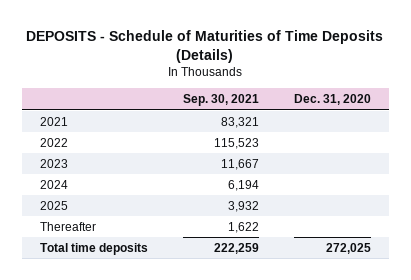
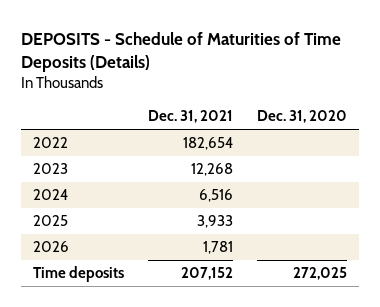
- | Sep. 30, 2021 | Dec. 31, 2020
+ | Dec. 31, 2021 | Dec. 31, 2020
- 2021 | 83,321 |
- Thereafter | 1,622 |
- Total time deposits | 222,259 | 272,025
+ 2026 | 1,781 |
+ Time deposits | 207,152 | 272,025

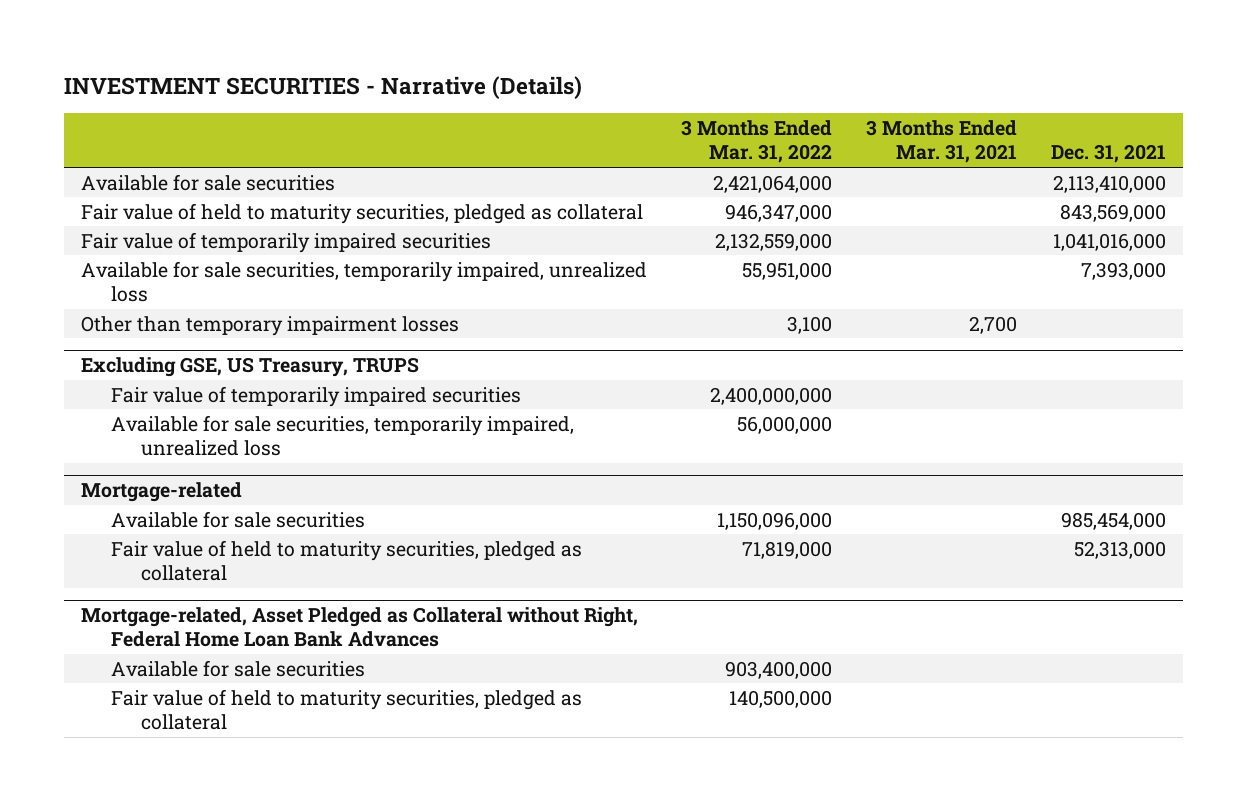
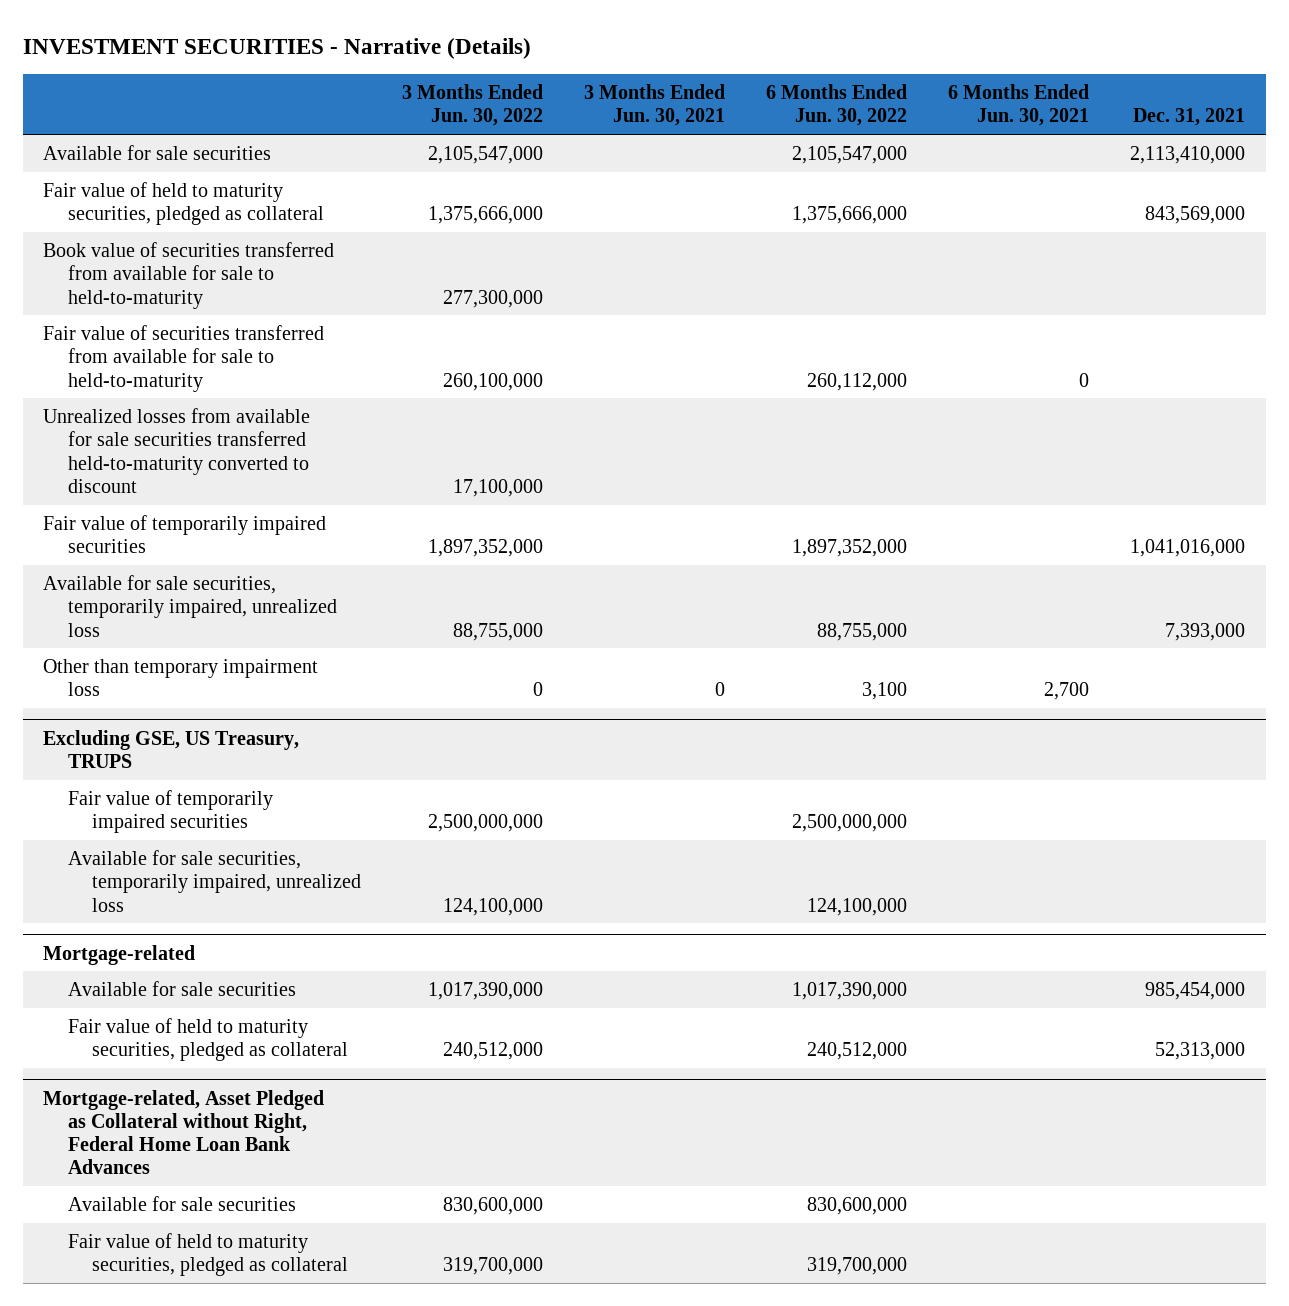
- | 3 Months Ended Mar. 31, 2022 | 3 Months Ended Mar. 31, 2021 | Dec. 31, 2021
+ | 3 Months Ended Jun. 30, 2022 | 3 Months Ended Jun. 30, 2021 | 6 Months Ended Jun. 30, 2022 | 6 Months Ended Jun. 30, 2021 | Dec. 31, 2021
+ Book value of securities transferred from available for sale to held-to-maturity | 277,300,000 | | | |
+ Fair value of securities transferred from available for sale to held-to-maturity | 260,100,000 | | 260,112,000 | 0 |
+ Unrealized losses from available for sale securities transferred held-to-maturity converted to discount | 17,100,000 | | | |
- Other than temporary impairment losses | 3,100 | 2,700 |
+ Other than temporary impairment loss | 0 | 0 | 3,100 | 2,700 |

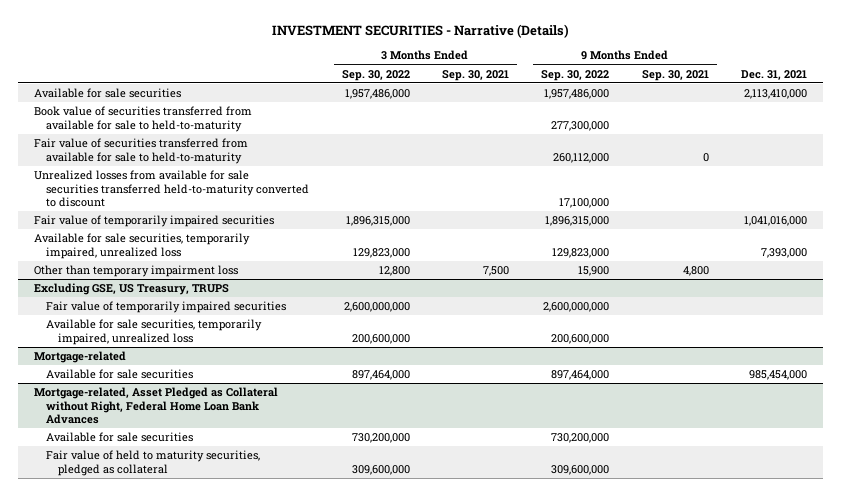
- | 3 Months Ended Jun. 30, 2022 | 3 Months Ended Jun. 30, 2021 | 6 Months Ended Jun. 30, 2022 | 6 Months Ended Jun. 30, 2021 | Dec. 31, 2021
+ | 3 Months Ended Sep. 30, 2022 | 3 Months Ended Sep. 30, 2021 | 9 Months Ended Sep. 30, 2022 | 9 Months Ended Sep. 30, 2021 | Dec. 31, 2021
- Fair value of held to maturity securities, pledged as collateral | 1,375,666,000 | | 1,375,666,000 | | 843,569,000
@ Mortgage-related
- Fair value of held to maturity securities, pledged as collateral | 240,512,000 | | 240,512,000 | | 52,313,000

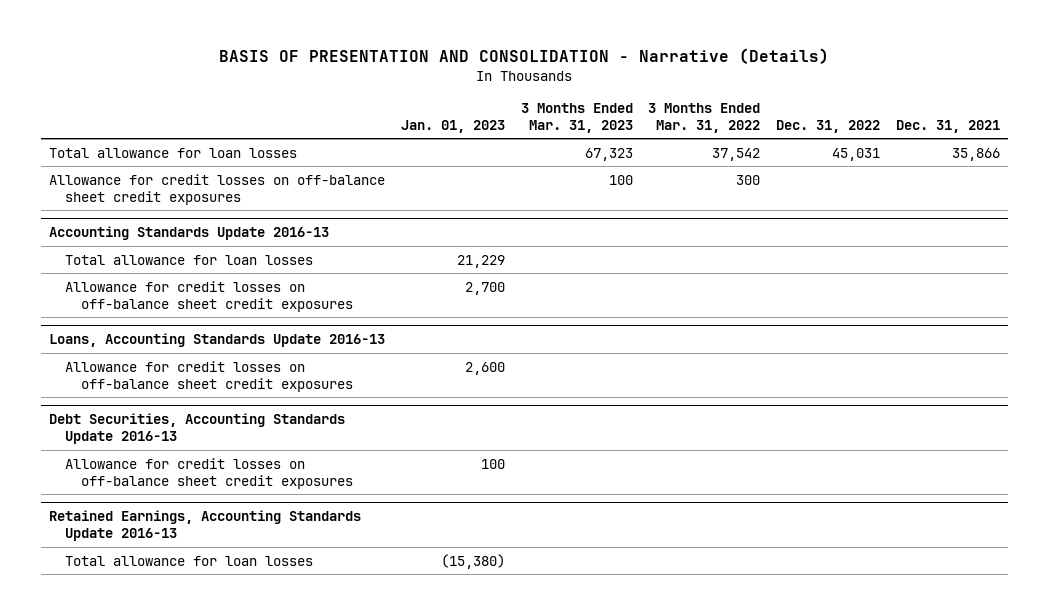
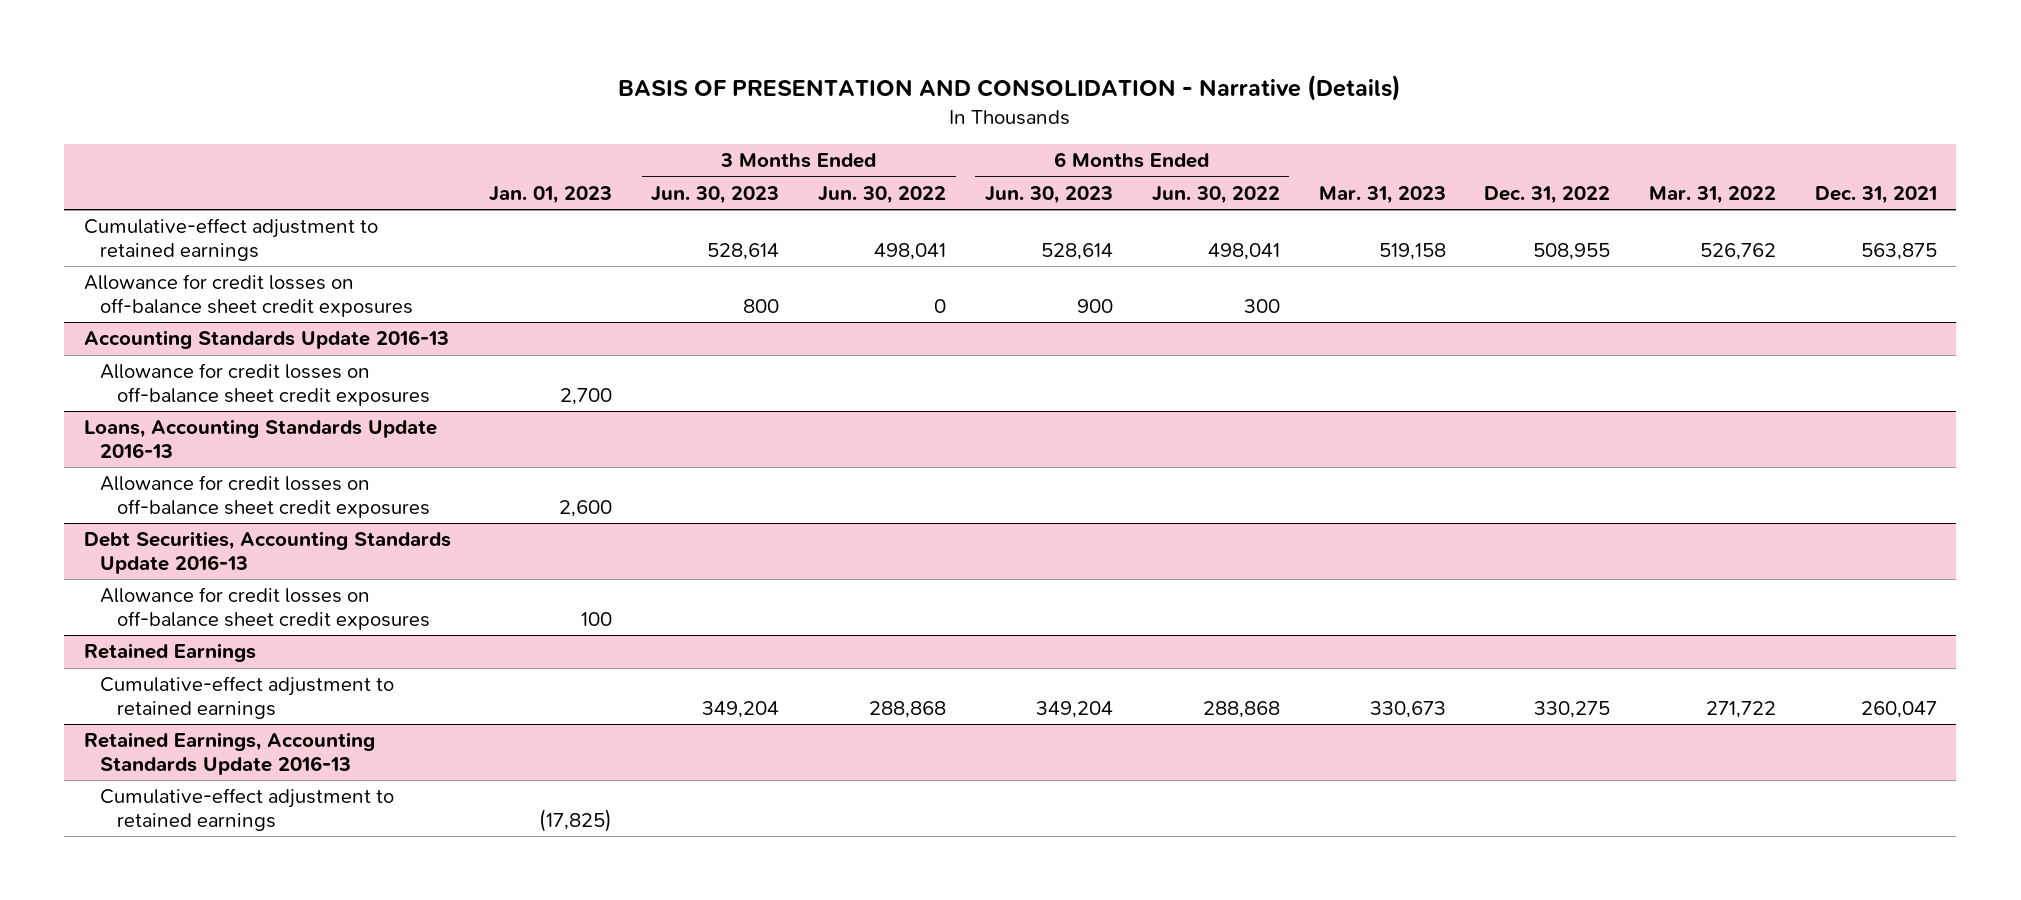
- | Jan. 01, 2023 | 3 Months Ended Mar. 31, 2023 | 3 Months Ended Mar. 31, 2022 | Dec. 31, 2022 | Dec. 31, 2021
+ | Jan. 01, 2023 | 3 Months Ended Jun. 30, 2023 | 3 Months Ended Jun. 30, 2022 | 6 Months Ended Jun. 30, 2023 | 6 Months Ended Jun. 30, 2022 | Mar. 31, 2023 | Dec. 31, 2022 | Mar. 31, 2022 | Dec. 31, 2021
- Total allowance for loan losses | | 67,323 | 37,542 | 45,031 | 35,866
+ Cumulative-effect adjustment to retained earnings | | 528,614 | 498,041 | 528,614 | 498,041 | 519,158 | 508,955 | 526,762 | 563,875
@ Accounting Standards Update 2016-13
- Total allowance for loan losses | 21,229 | | | |
+ Retained Earnings
+ Cumulative-effect adjustment to retained earnings | | 349,204 | 288,868 | 349,204 | 288,868 | 330,673 | 330,275 | 271,722 | 260,047
@ Retained Earnings, Accounting Standards Update 2016-13
- Total allowance for loan losses | (15,380) | | | |
+ Cumulative-effect adjustment to retained earnings | (17,825) | | | | | | | |

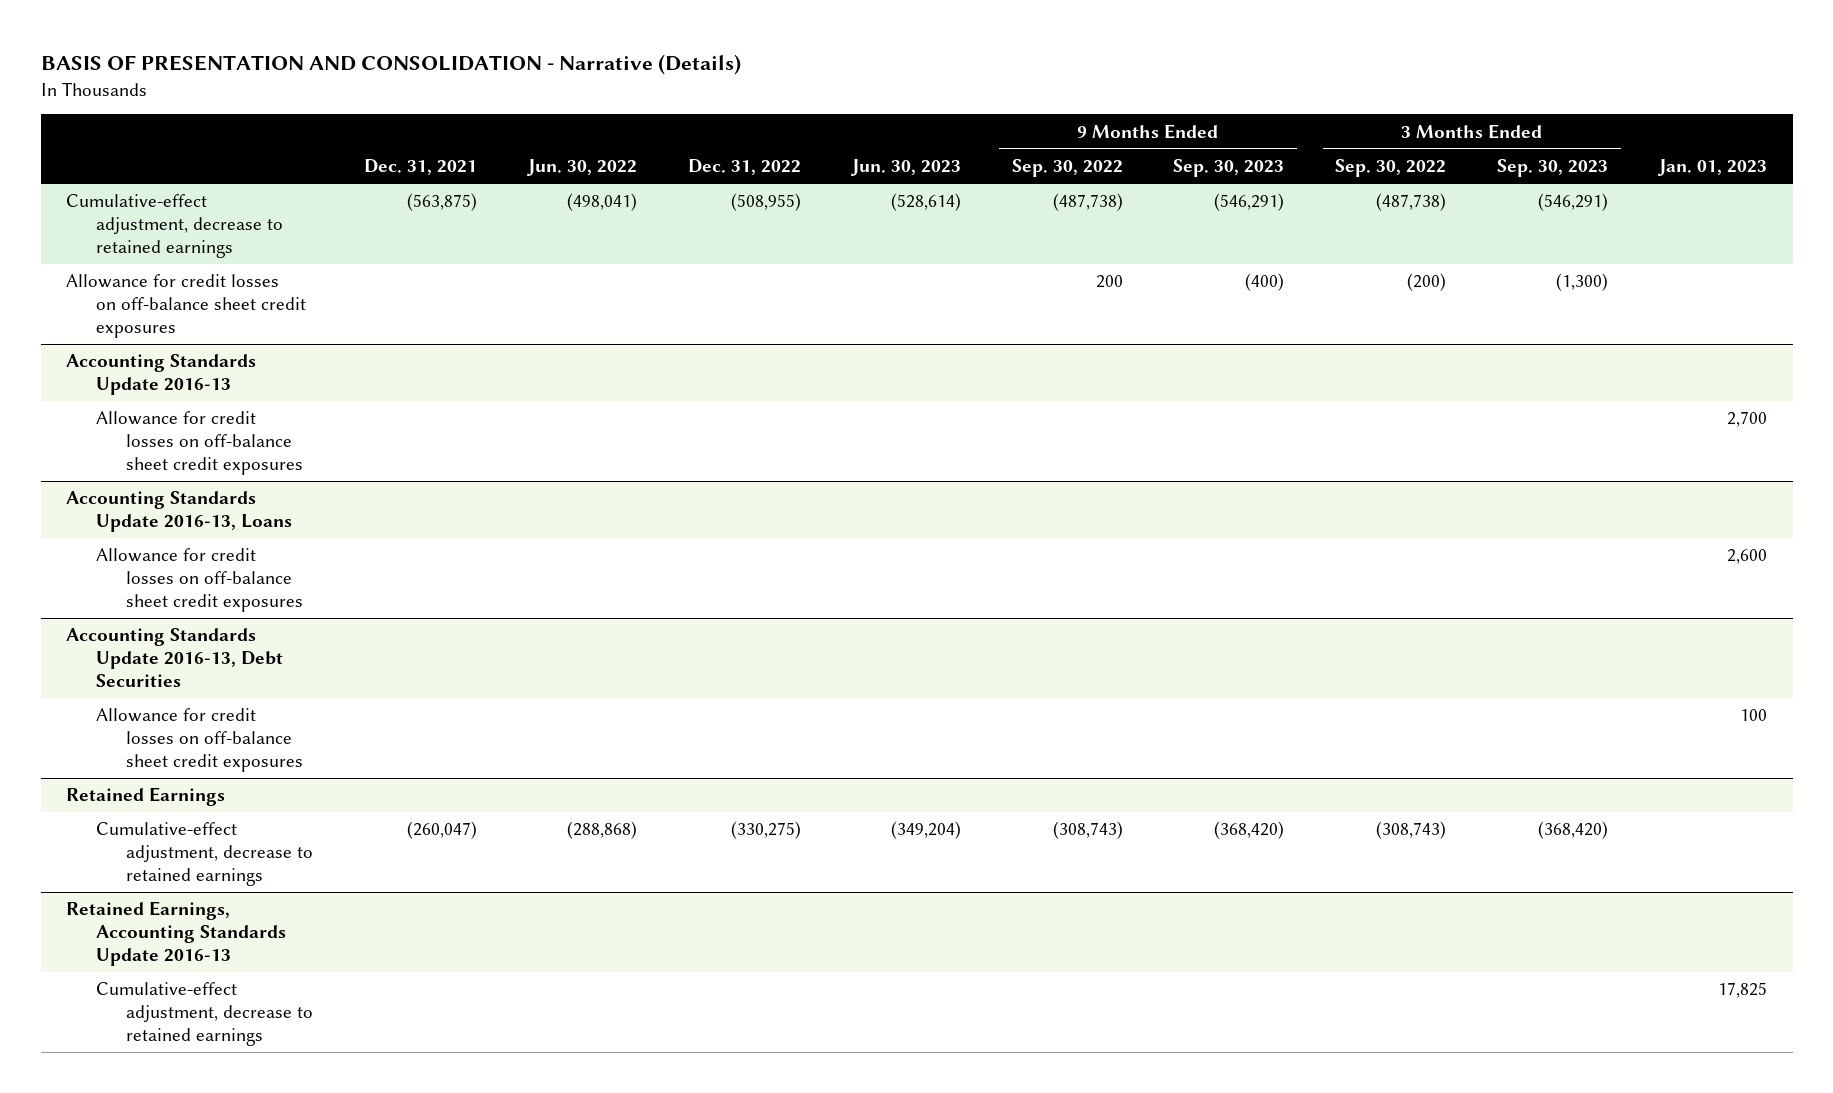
- | Jan. 01, 2023 | 3 Months Ended Jun. 30, 2023 | 3 Months Ended Jun. 30, 2022 | 6 Months Ended Jun. 30, 2023 | 6 Months Ended Jun. 30, 2022 | Mar. 31, 2023 | Dec. 31, 2022 | Mar. 31, 2022 | Dec. 31, 2021
+ | Dec. 31, 2021 | Jun. 30, 2022 | Dec. 31, 2022 | Jun. 30, 2023 | 9 Months Ended Sep. 30, 2022 | 9 Months Ended Sep. 30, 2023 | 3 Months Ended Sep. 30, 2022 | 3 Months Ended Sep. 30, 2023 | Jan. 01, 2023
- Cumulative-effect adjustment to retained earnings | | 528,614 | 498,041 | 528,614 | 498,041 | 519,158 | 508,955 | 526,762 | 563,875
+ Cumulative-effect adjustment, decrease to retained earnings | (563,875) | (498,041) | (508,955) | (528,614) | (487,738) | (546,291) | (487,738) | (546,291) |
- Loans, Accounting Standards Update 2016-13
+ Accounting Standards Update 2016-13, Loans
- Debt Securities, Accounting Standards Update 2016-13
+ Accounting Standards Update 2016-13, Debt Securities
@ Retained Earnings
- Cumulative-effect adjustment to retained earnings | | 349,204 | 288,868 | 349,204 | 288,868 | 330,673 | 330,275 | 271,722 | 260,047
+ Cumulative-effect adjustment, decrease to retained earnings | (260,047) | (288,868) | (330,275) | (349,204) | (308,743) | (368,420) | (308,743) | (368,420) |
@ Retained Earnings, Accounting Standards Update 2016-13
- Cumulative-effect adjustment to retained earnings | (17,825) | | | | | | | |
+ Cumulative-effect adjustment, decrease to retained earnings | | | | | | | | | 17,825

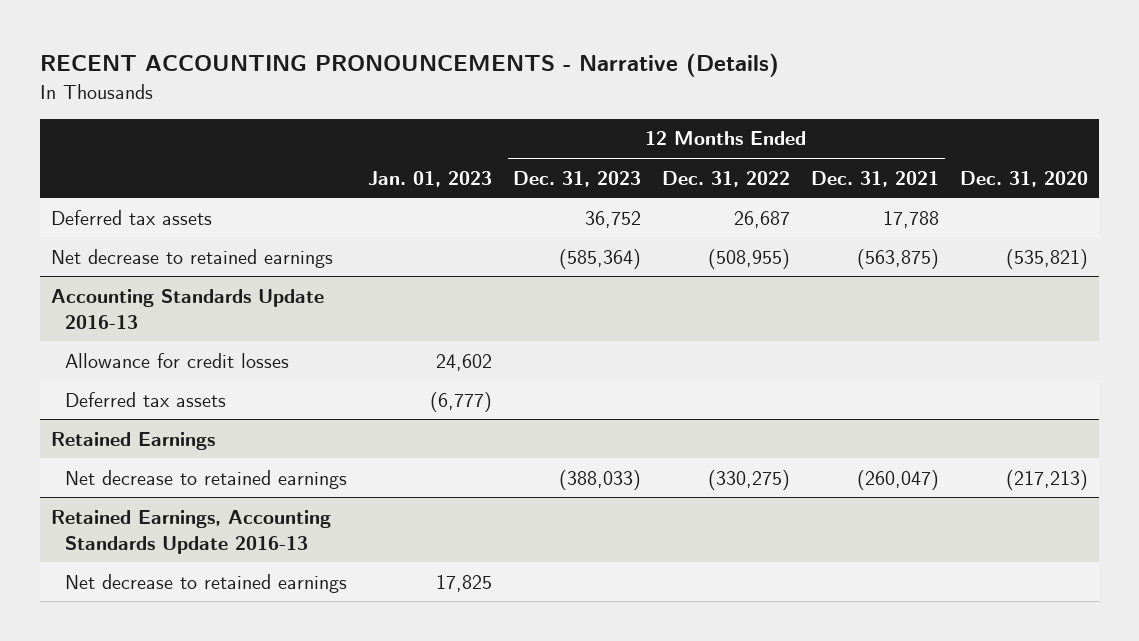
- BASIS OF PRESENTATION AND CONSOLIDATION - Narrative (Details)
+ RECENT ACCOUNTING PRONOUNCEMENTS - Narrative (Details)
- | Dec. 31, 2021 | Jun. 30, 2022 | Dec. 31, 2022 | Jun. 30, 2023 | 9 Months Ended Sep. 30, 2022 | 9 Months Ended Sep. 30, 2023 | 3 Months Ended Sep. 30, 2022 | 3 Months Ended Sep. 30, 2023 | Jan. 01, 2023
+ | Jan. 01, 2023 | 12 Months Ended Dec. 31, 2023 | 12 Months Ended Dec. 31, 2022 | 12 Months Ended Dec. 31, 2021 | Dec. 31, 2020
- Cumulative-effect adjustment, decrease to retained earnings | (563,875) | (498,041) | (508,955) | (528,614) | (487,738) | (546,291) | (487,738) | (546,291) |
- Allowance for credit losses on off-balance sheet credit exposures | | | | | 200 | (400) | (200) | (1,300) |
+ Deferred tax assets | | 36,752 | 26,687 | 17,788 |
+ Net decrease to retained earnings | | (585,364) | (508,955) | (563,875) | (535,821)
@ Accounting Standards Update 2016-13
- Allowance for credit losses on off-balance sheet credit exposures | | | | | | | | | 2,700
- Accounting Standards Update 2016-13, Loans
- Allowance for credit losses on off-balance sheet credit exposures | | | | | | | | | 2,600
- Accounting Standards Update 2016-13, Debt Securities
- Allowance for credit losses on off-balance sheet credit exposures | | | | | | | | | 100
@ Accounting Standards Update 2016-13
+ Allowance for credit losses | 24,602 | | | |
+ Deferred tax assets | (6,777) | | | |
@ Retained Earnings
- Cumulative-effect adjustment, decrease to retained earnings | (260,047) | (288,868) | (330,275) | (349,204) | (308,743) | (368,420) | (308,743) | (368,420) |
+ Net decrease to retained earnings | | (388,033) | (330,275) | (260,047) | (217,213)
@ Retained Earnings, Accounting Standards Update 2016-13
- Cumulative-effect adjustment, decrease to retained earnings | | | | | | | | | 17,825
+ Net decrease to retained earnings | 17,825 | | | |

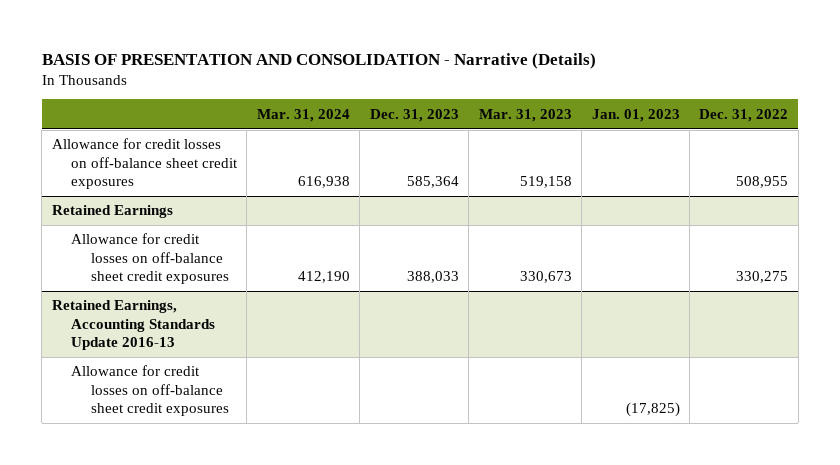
- RECENT ACCOUNTING PRONOUNCEMENTS - Narrative (Details)
+ BASIS OF PRESENTATION AND CONSOLIDATION - Narrative (Details)
- | Jan. 01, 2023 | 12 Months Ended Dec. 31, 2023 | 12 Months Ended Dec. 31, 2022 | 12 Months Ended Dec. 31, 2021 | Dec. 31, 2020
+ | Mar. 31, 2024 | Dec. 31, 2023 | Mar. 31, 2023 | Jan. 01, 2023 | Dec. 31, 2022
- Deferred tax assets | | 36,752 | 26,687 | 17,788 |
- Net decrease to retained earnings | | (585,364) | (508,955) | (563,875) | (535,821)
- Accounting Standards Update 2016-13
- Allowance for credit losses | 24,602 | | | |
- Deferred tax assets | (6,777) | | | |
+ Allowance for credit losses on off-balance sheet credit exposures | 616,938 | 585,364 | 519,158 | | 508,955
@ Retained Earnings
- Net decrease to retained earnings | | (388,033) | (330,275) | (260,047) | (217,213)
+ Allowance for credit losses on off-balance sheet credit exposures | 412,190 | 388,033 | 330,673 | | 330,275
@ Retained Earnings, Accounting Standards Update 2016-13
- Net decrease to retained earnings | 17,825 | | | |
+ Allowance for credit losses on off-balance sheet credit exposures | | | | (17,825) |

